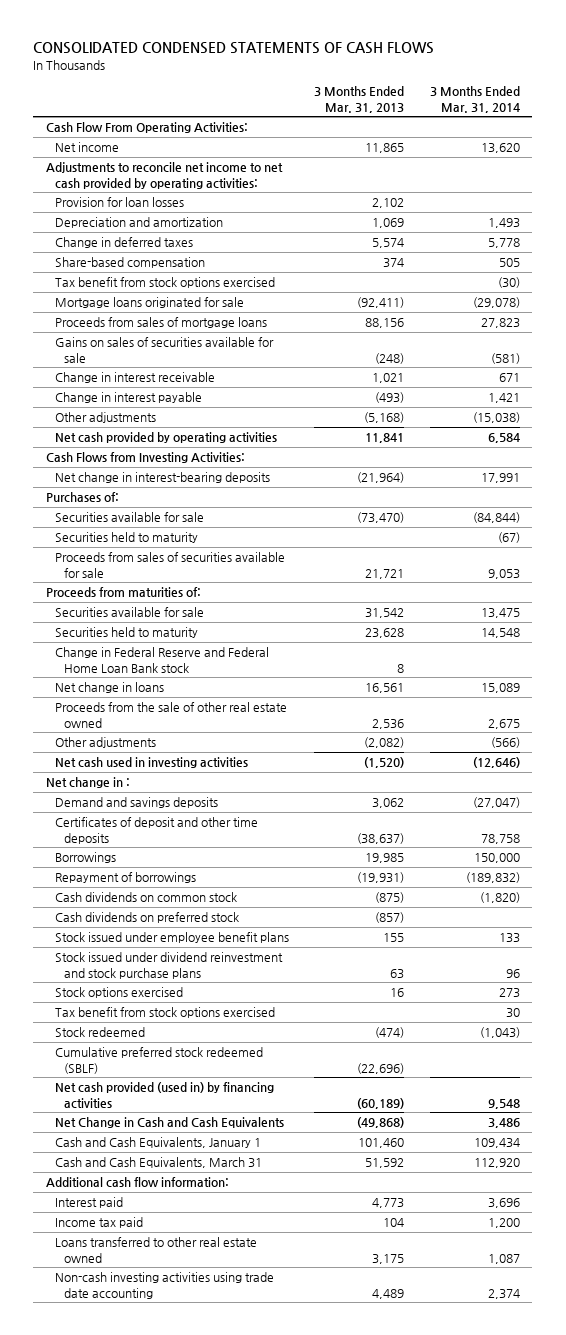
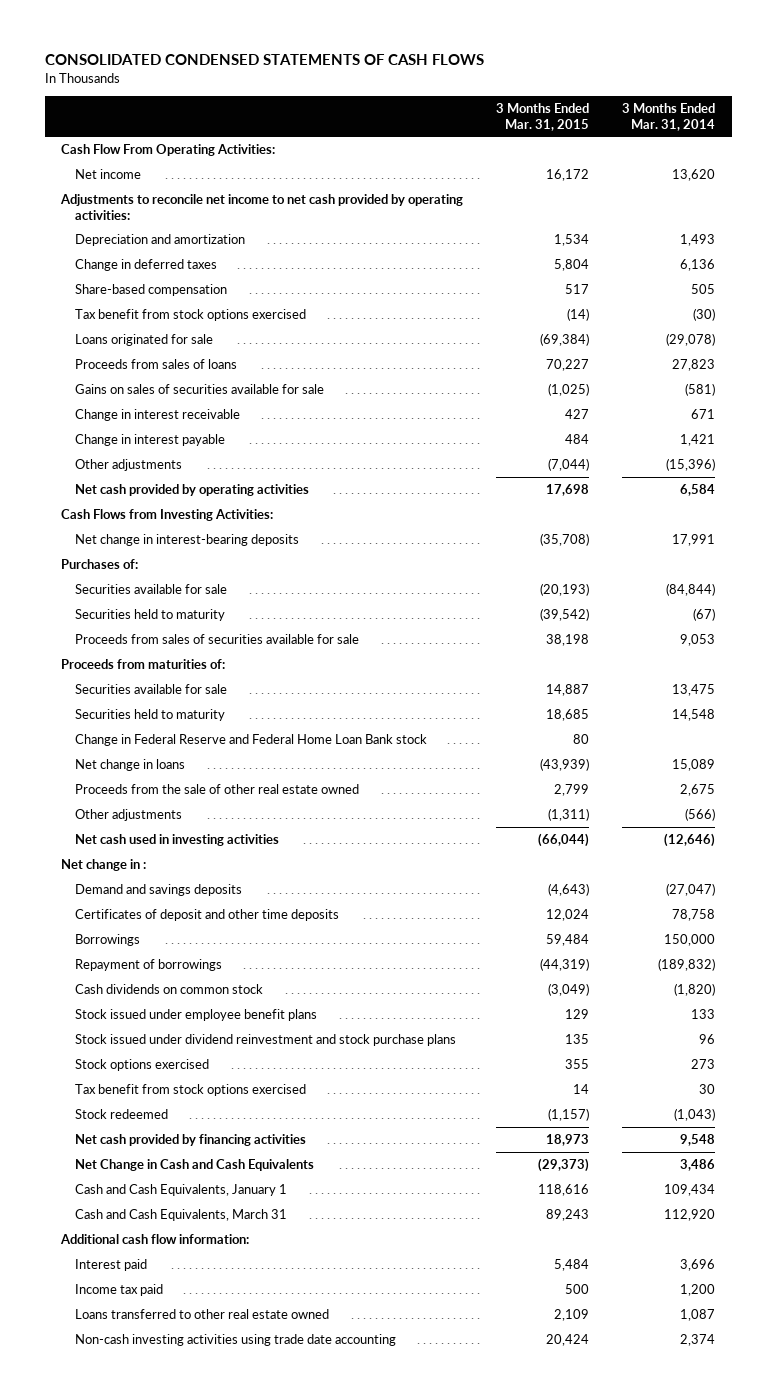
- | 3 Months Ended Mar. 31, 2013 | 3 Months Ended Mar. 31, 2014
+ | 3 Months Ended Mar. 31, 2015 | 3 Months Ended Mar. 31, 2014
- Provision for loan losses | 2,102 |
- Change in deferred taxes | 5,574 | 5,778
+ Change in deferred taxes | 5,804 | 6,136
- Mortgage loans originated for sale | (92,411) | (29,078)
- Proceeds from sales of mortgage loans | 88,156 | 27,823
+ Loans originated for sale | (69,384) | (29,078)
+ Proceeds from sales of loans | 70,227 | 27,823
- Other adjustments | (5,168) | (15,038)
+ Other adjustments | (7,044) | (15,396)
- Cash dividends on preferred stock | (857) |
- Cumulative preferred stock redeemed (SBLF) | (22,696) |
- Net cash provided (used in) by financing activities | (60,189) | 9,548
+ Net cash provided by financing activities | 18,973 | 9,548

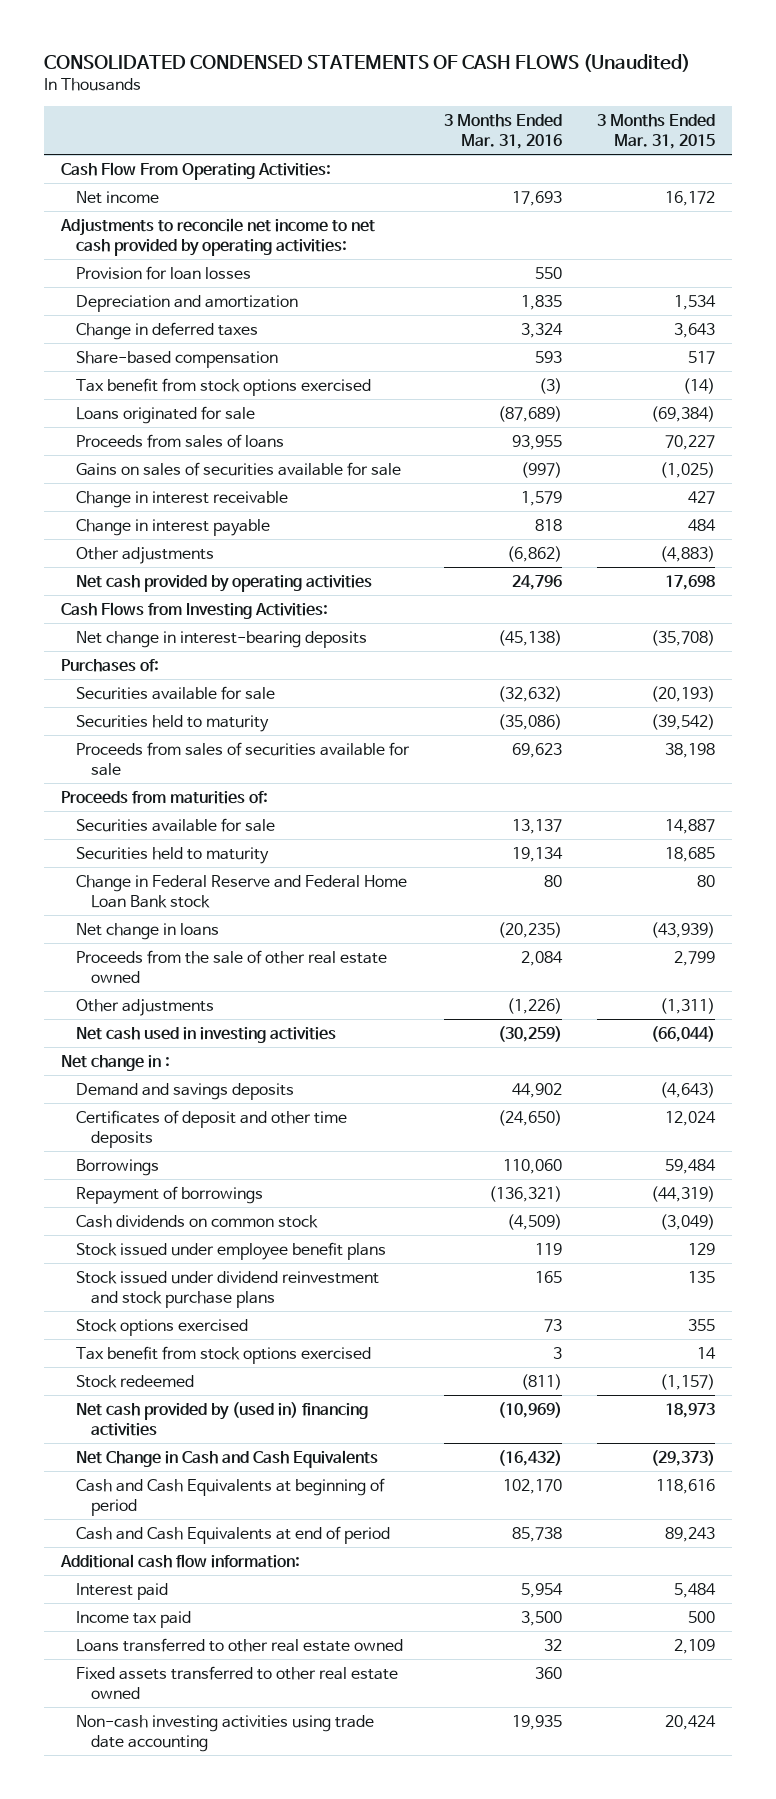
- CONSOLIDATED CONDENSED STATEMENTS OF CASH FLOWS
+ CONSOLIDATED CONDENSED STATEMENTS OF CASH FLOWS (Unaudited)
- | 3 Months Ended Mar. 31, 2015 | 3 Months Ended Mar. 31, 2014
+ | 3 Months Ended Mar. 31, 2016 | 3 Months Ended Mar. 31, 2015
+ Provision for loan losses | 550 |
- Change in deferred taxes | 5,804 | 6,136
+ Change in deferred taxes | 3,324 | 3,643
- Other adjustments | (7,044) | (15,396)
+ Other adjustments | (6,862) | (4,883)
- Net cash provided by financing activities | 18,973 | 9,548
+ Net cash provided by (used in) financing activities | (10,969) | 18,973
- Cash and Cash Equivalents, January 1 | 118,616 | 109,434
- Cash and Cash Equivalents, March 31 | 89,243 | 112,920
+ Cash and Cash Equivalents at beginning of period | 102,170 | 118,616
+ Cash and Cash Equivalents at end of period | 85,738 | 89,243
+ Fixed assets transferred to other real estate owned | 360 |

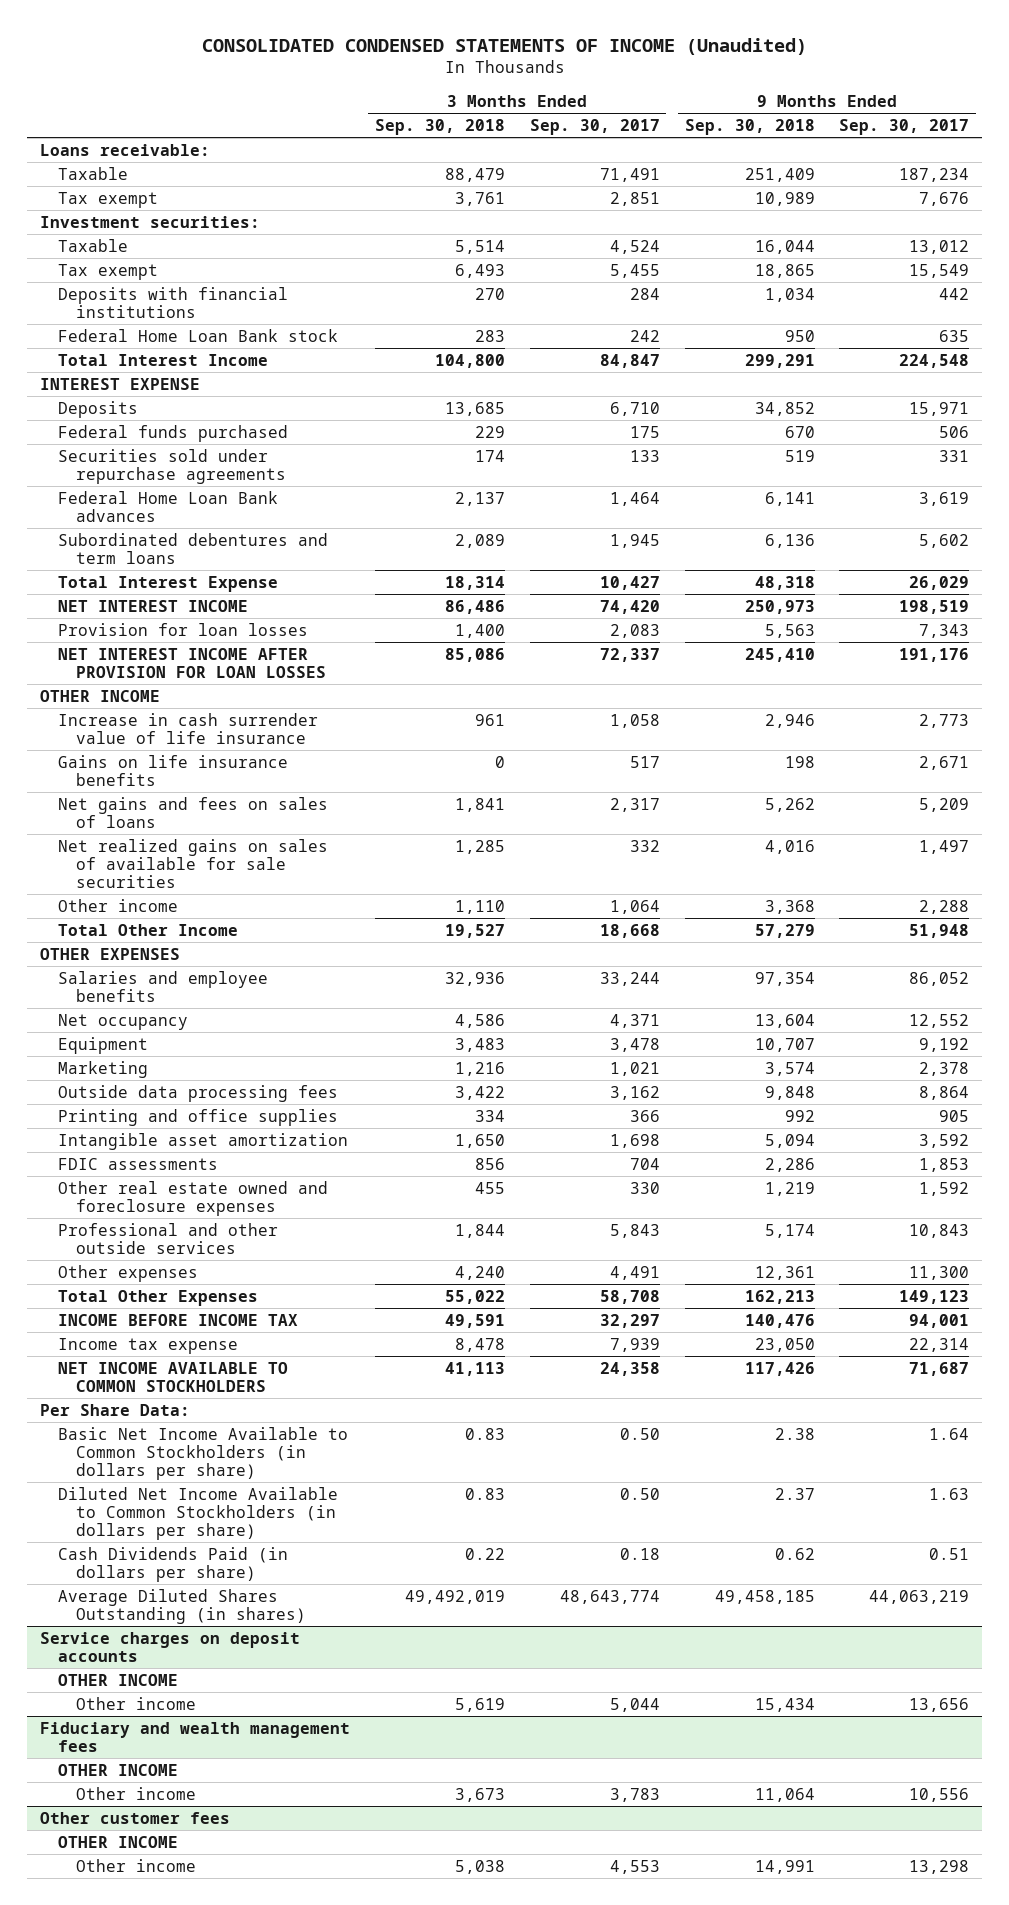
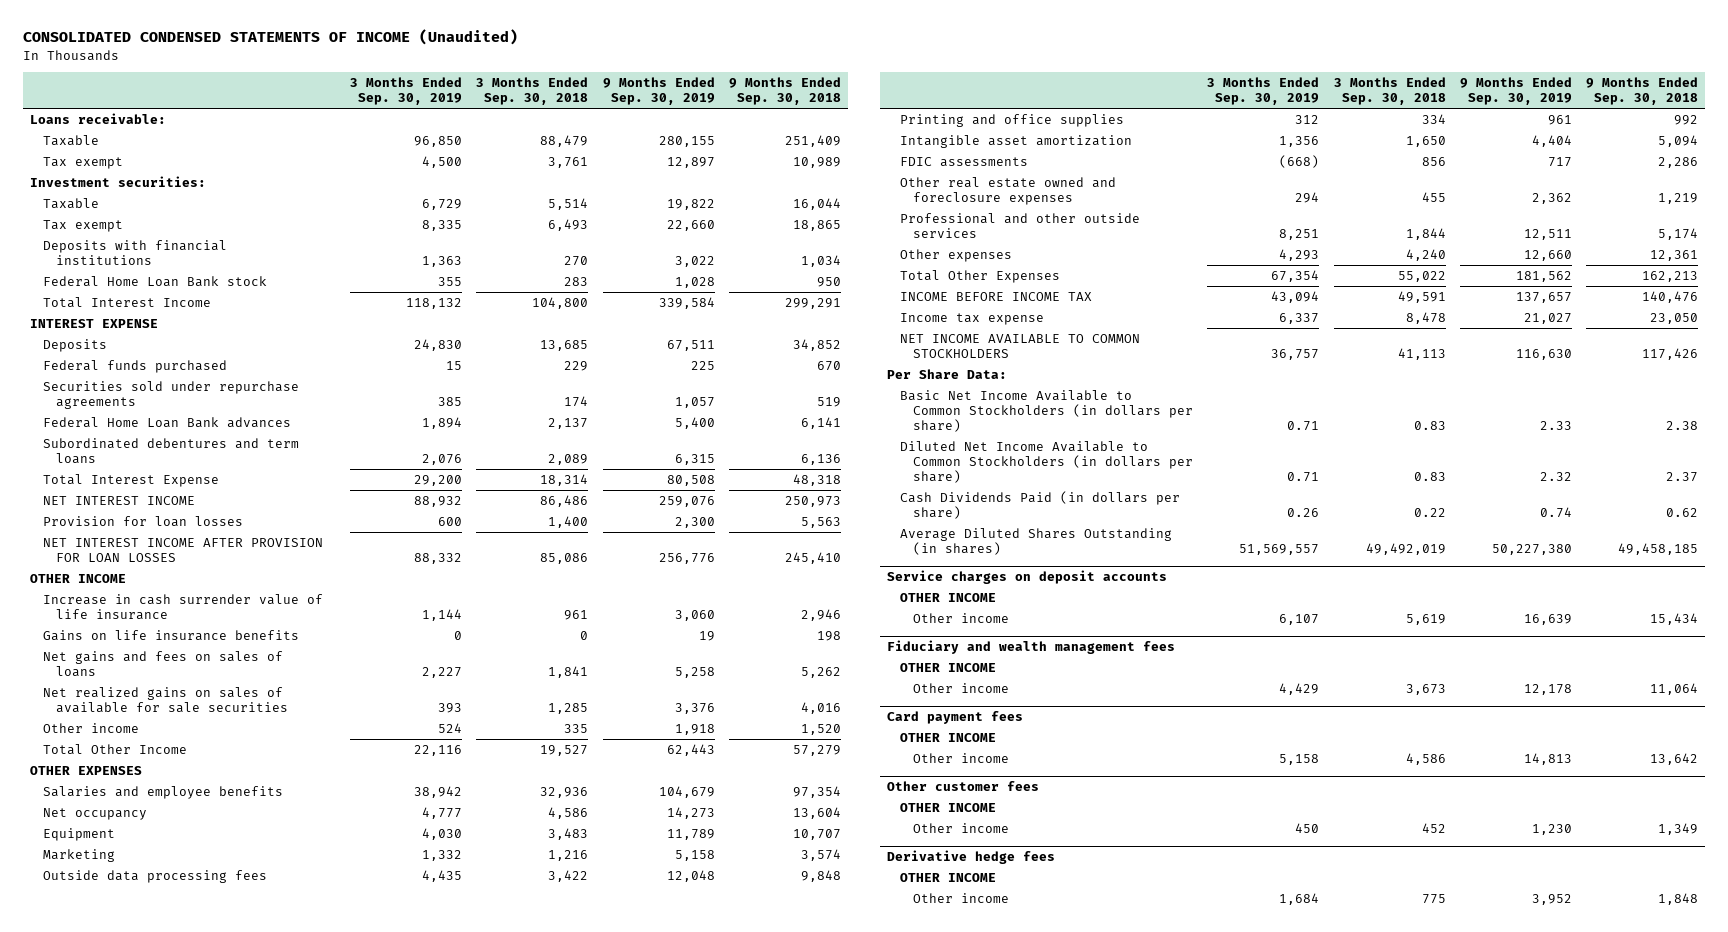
- | 3 Months Ended Sep. 30, 2018 | 3 Months Ended Sep. 30, 2017 | 9 Months Ended Sep. 30, 2018 | 9 Months Ended Sep. 30, 2017
+ | 3 Months Ended Sep. 30, 2019 | 3 Months Ended Sep. 30, 2018 | 9 Months Ended Sep. 30, 2019 | 9 Months Ended Sep. 30, 2018
- Other income | 1,110 | 1,064 | 3,368 | 2,288
+ Other income | 524 | 335 | 1,918 | 1,520
+ Card payment fees
+ OTHER INCOME
+ Other income | 5,158 | 4,586 | 14,813 | 13,642
@ Other customer fees
- Other income | 5,038 | 4,553 | 14,991 | 13,298
+ Other income | 450 | 452 | 1,230 | 1,349
+ Derivative hedge fees
+ OTHER INCOME
+ Other income | 1,684 | 775 | 3,952 | 1,848

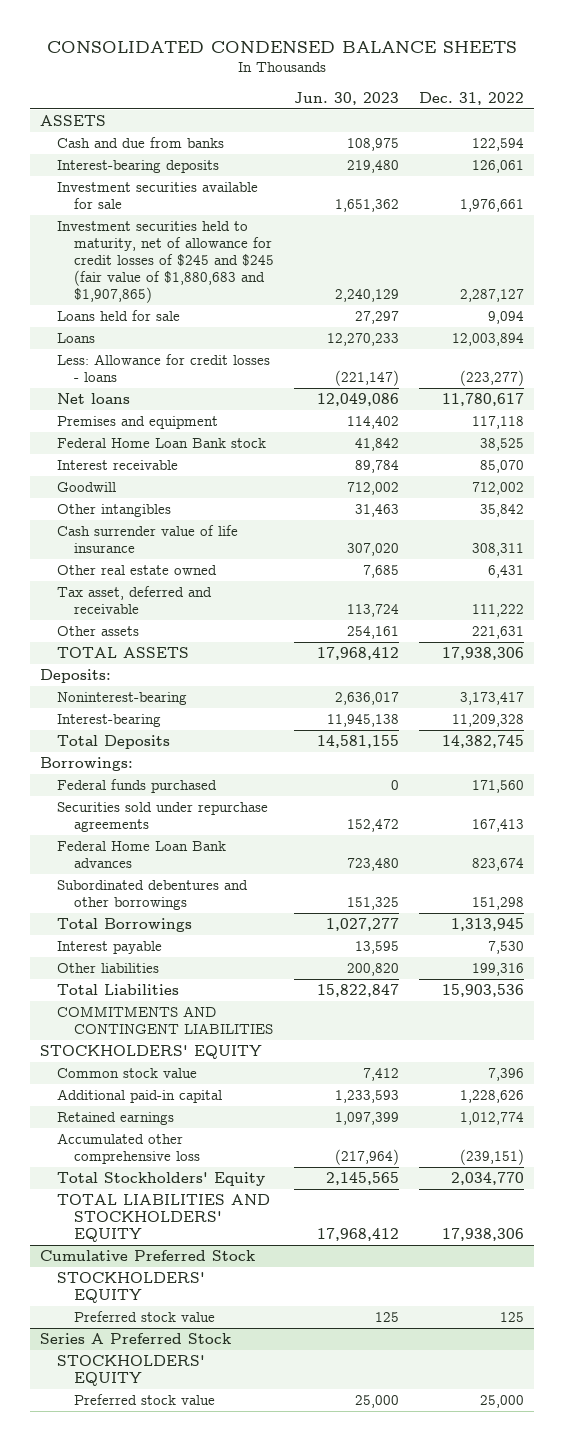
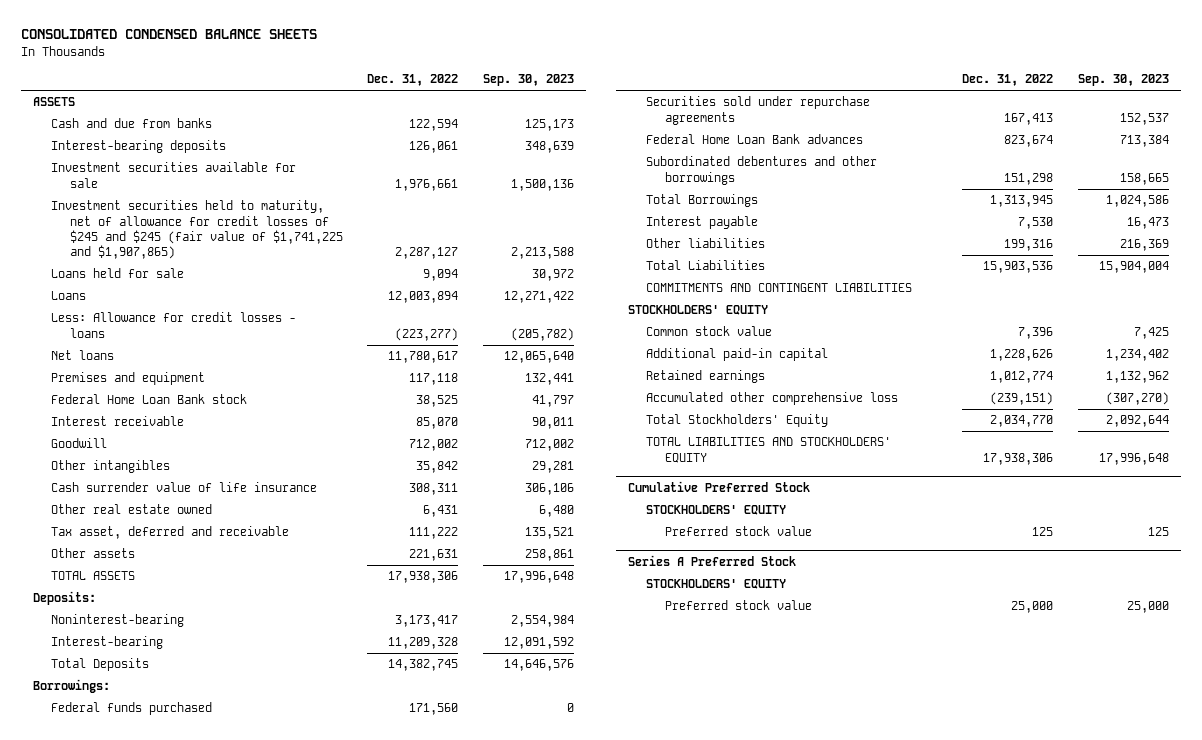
- | Jun. 30, 2023 | Dec. 31, 2022
+ | Dec. 31, 2022 | Sep. 30, 2023
- Investment securities held to maturity, net of allowance for credit losses of $245 and $245 (fair value of $1,880,683 and $1,907,865) | 2,240,129 | 2,287,127
+ Investment securities held to maturity, net of allowance for credit losses of $245 and $245 (fair value of $1,741,225 and $1,907,865) | 2,287,127 | 2,213,588

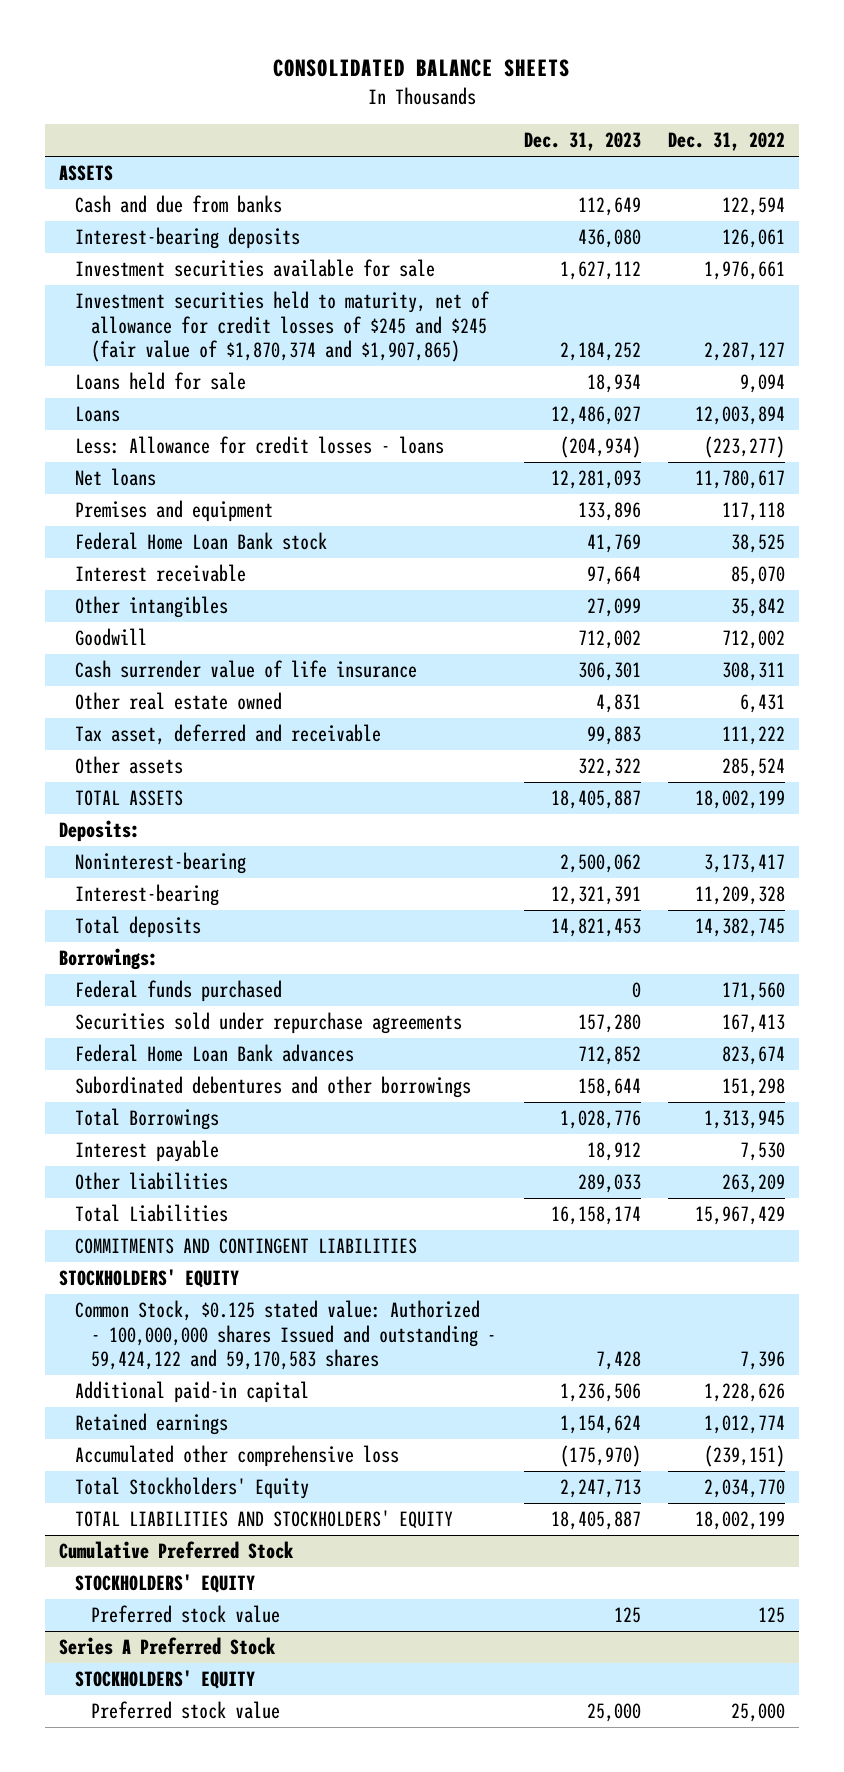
- CONSOLIDATED CONDENSED BALANCE SHEETS
+ CONSOLIDATED BALANCE SHEETS
- | Dec. 31, 2022 | Sep. 30, 2023
+ | Dec. 31, 2023 | Dec. 31, 2022
- Investment securities held to maturity, net of allowance for credit losses of $245 and $245 (fair value of $1,741,225 and $1,907,865) | 2,287,127 | 2,213,588
+ Investment securities held to maturity, net of allowance for credit losses of $245 and $245 (fair value of $1,870,374 and $1,907,865) | 2,184,252 | 2,287,127
moved down: Goodwill | 712,002 | 712,002
- Other assets | 221,631 | 258,861
- TOTAL ASSETS | 17,938,306 | 17,996,648
+ Other assets | 322,322 | 285,524
+ TOTAL ASSETS | 18,405,887 | 18,002,199
- Total Deposits | 14,382,745 | 14,646,576
+ Total deposits | 14,821,453 | 14,382,745
- Other liabilities | 199,316 | 216,369
- Total Liabilities | 15,903,536 | 15,904,004
+ Other liabilities | 289,033 | 263,209
+ Total Liabilities | 16,158,174 | 15,967,429
- Common stock value | 7,396 | 7,425
+ Common Stock, $0.125 stated value: Authorized - 100,000,000 shares Issued and outstanding - 59,424,122 and 59,170,583 shares | 7,428 | 7,396
- TOTAL LIABILITIES AND STOCKHOLDERS' EQUITY | 17,938,306 | 17,996,648
+ TOTAL LIABILITIES AND STOCKHOLDERS' EQUITY | 18,405,887 | 18,002,199

